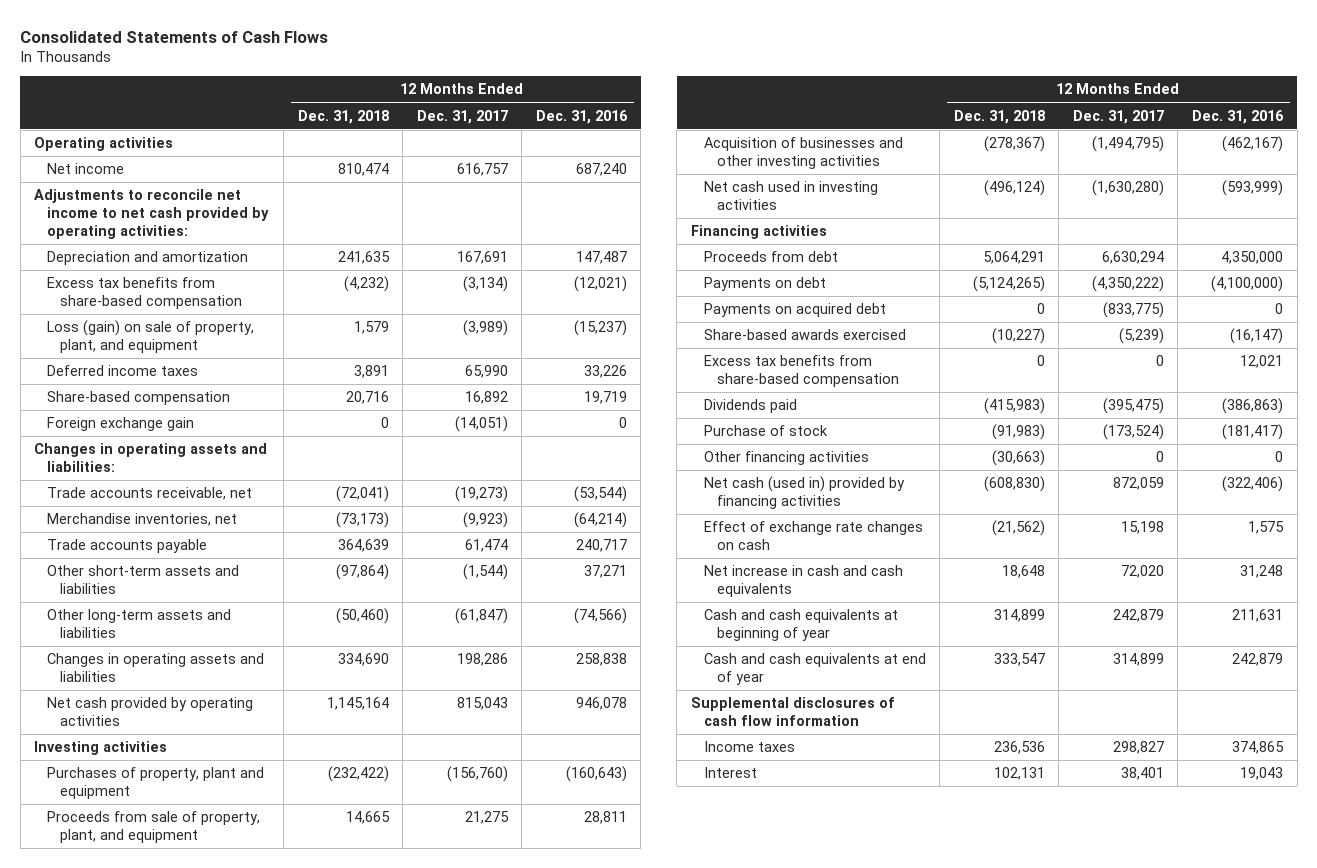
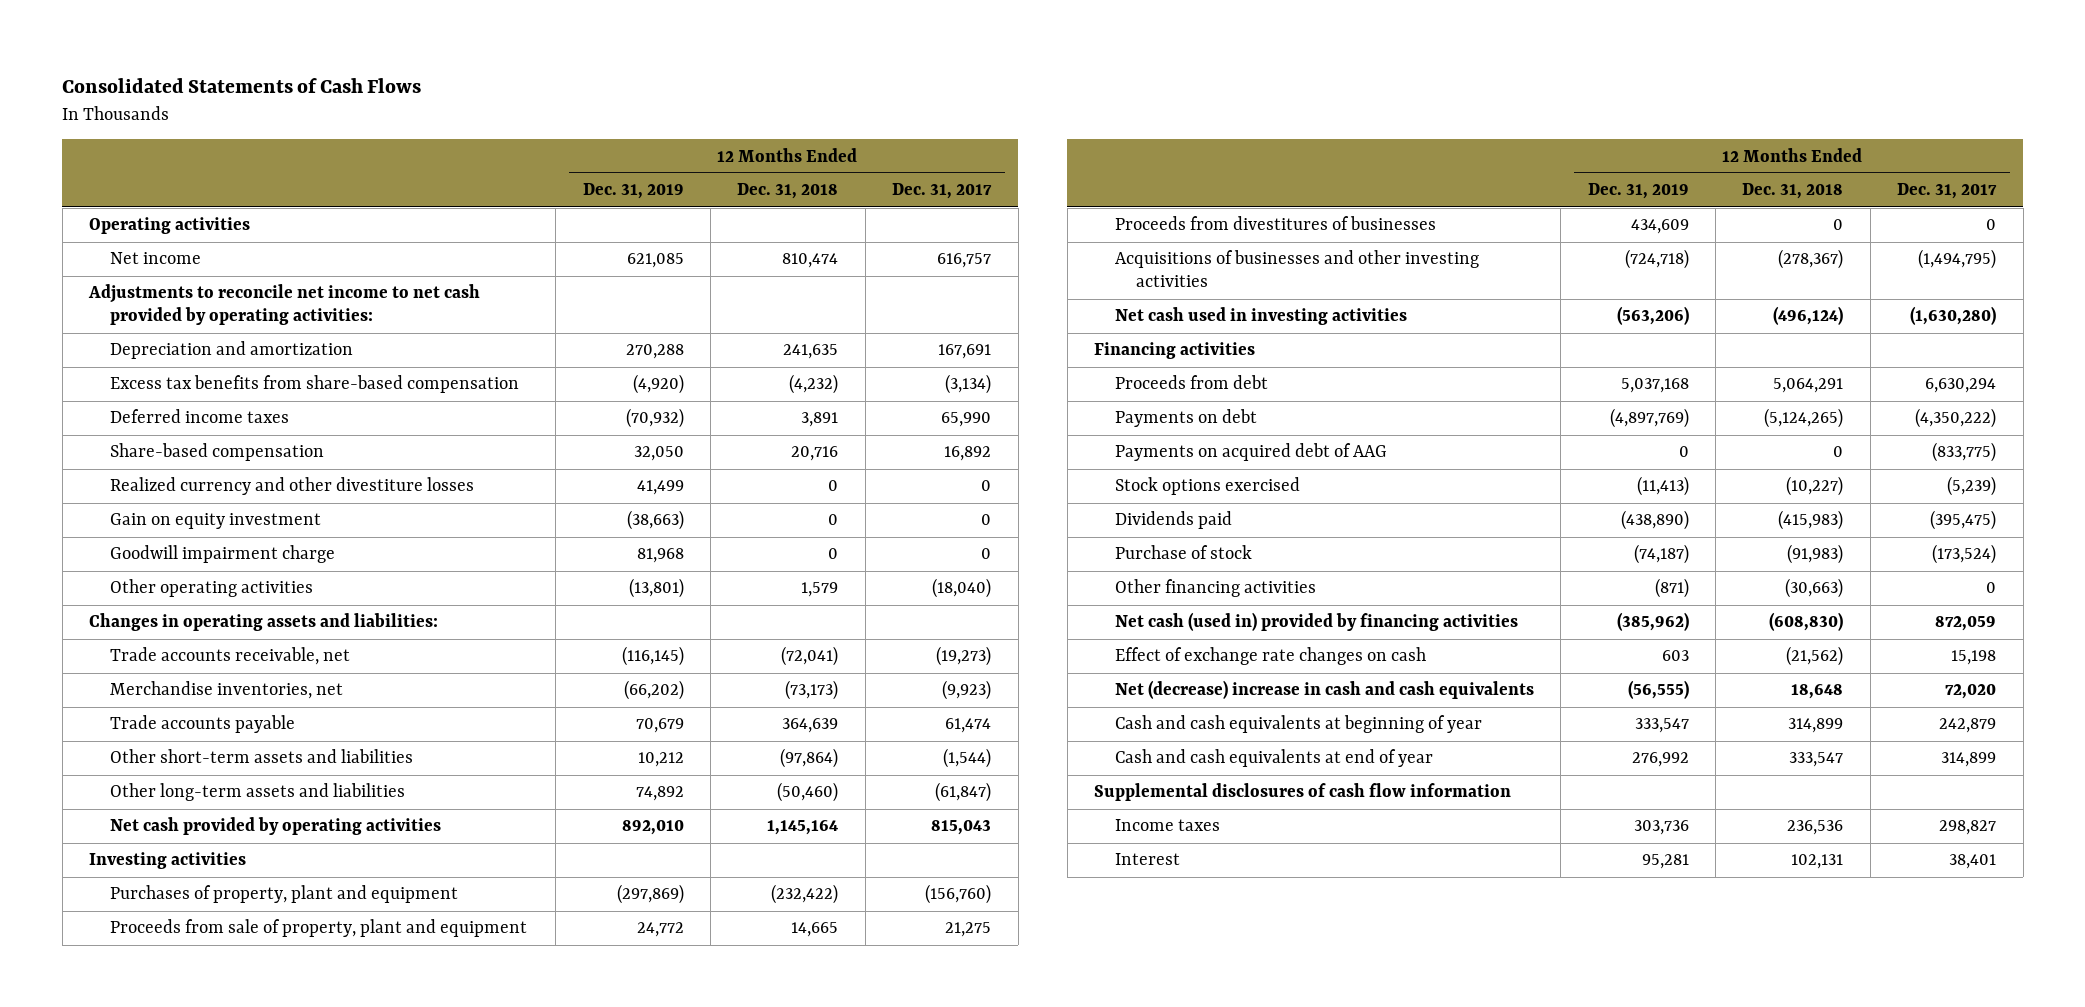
- | 12 Months Ended Dec. 31, 2018 | 12 Months Ended Dec. 31, 2017 | 12 Months Ended Dec. 31, 2016
+ | 12 Months Ended Dec. 31, 2019 | 12 Months Ended Dec. 31, 2018 | 12 Months Ended Dec. 31, 2017
- Loss (gain) on sale of property, plant, and equipment | 1,579 | (3,989) | (15,237)
- Foreign exchange gain | 0 | (14,051) | 0
+ Realized currency and other divestiture losses | 41,499 | 0 | 0
+ Gain on equity investment | (38,663) | 0 | 0
+ Goodwill impairment charge | 81,968 | 0 | 0
+ Other operating activities | (13,801) | 1,579 | (18,040)
- Changes in operating assets and liabilities | 334,690 | 198,286 | 258,838
- Proceeds from sale of property, plant, and equipment | 14,665 | 21,275 | 28,811
- Acquisition of businesses and other investing activities | (278,367) | (1,494,795) | (462,167)
+ Proceeds from sale of property, plant and equipment | 24,772 | 14,665 | 21,275
+ Proceeds from divestitures of businesses | 434,609 | 0 | 0
+ Acquisitions of businesses and other investing activities | (724,718) | (278,367) | (1,494,795)
- Payments on acquired debt | 0 | (833,775) | 0
- Share-based awards exercised | (10,227) | (5,239) | (16,147)
- Excess tax benefits from share-based compensation | 0 | 0 | 12,021
+ Payments on acquired debt of AAG | 0 | 0 | (833,775)
+ Stock options exercised | (11,413) | (10,227) | (5,239)
- Net increase in cash and cash equivalents | 18,648 | 72,020 | 31,248
+ Net (decrease) increase in cash and cash equivalents | (56,555) | 18,648 | 72,020

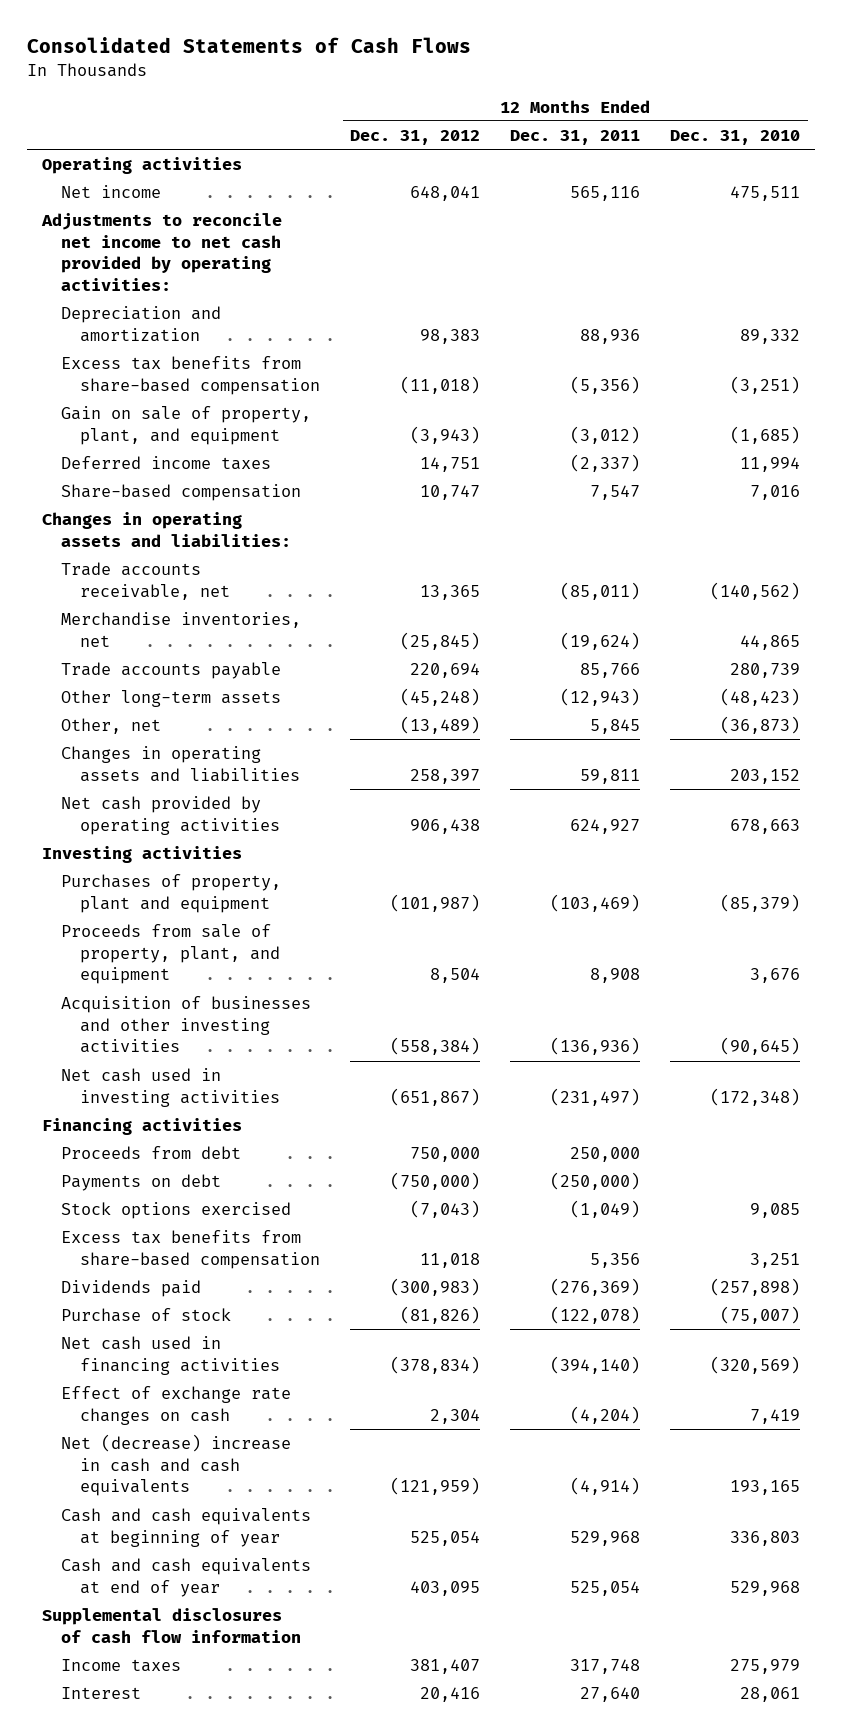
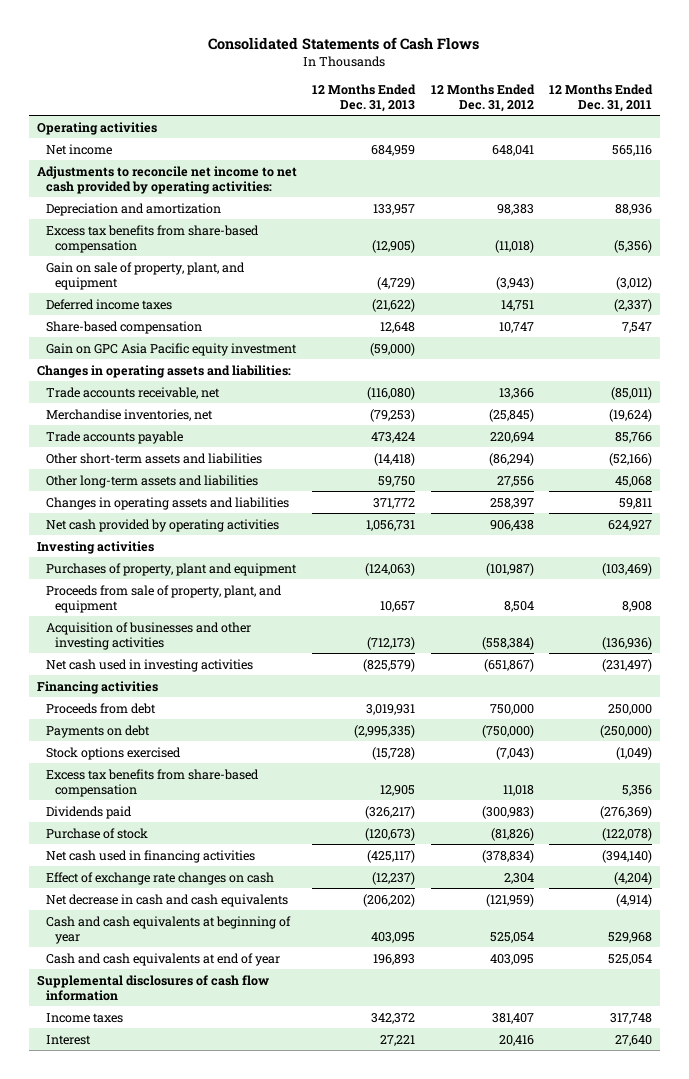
- | 12 Months Ended Dec. 31, 2012 | 12 Months Ended Dec. 31, 2011 | 12 Months Ended Dec. 31, 2010
+ | 12 Months Ended Dec. 31, 2013 | 12 Months Ended Dec. 31, 2012 | 12 Months Ended Dec. 31, 2011
+ Gain on GPC Asia Pacific equity investment | (59,000) | |
- Trade accounts receivable, net | 13,365 | (85,011) | (140,562)
+ Trade accounts receivable, net | (116,080) | 13,366 | (85,011)
- Other long-term assets | (45,248) | (12,943) | (48,423)
- Other, net | (13,489) | 5,845 | (36,873)
+ Other short-term assets and liabilities | (14,418) | (86,294) | (52,166)
+ Other long-term assets and liabilities | 59,750 | 27,556 | 45,068
- Net (decrease) increase in cash and cash equivalents | (121,959) | (4,914) | 193,165
+ Net decrease in cash and cash equivalents | (206,202) | (121,959) | (4,914)

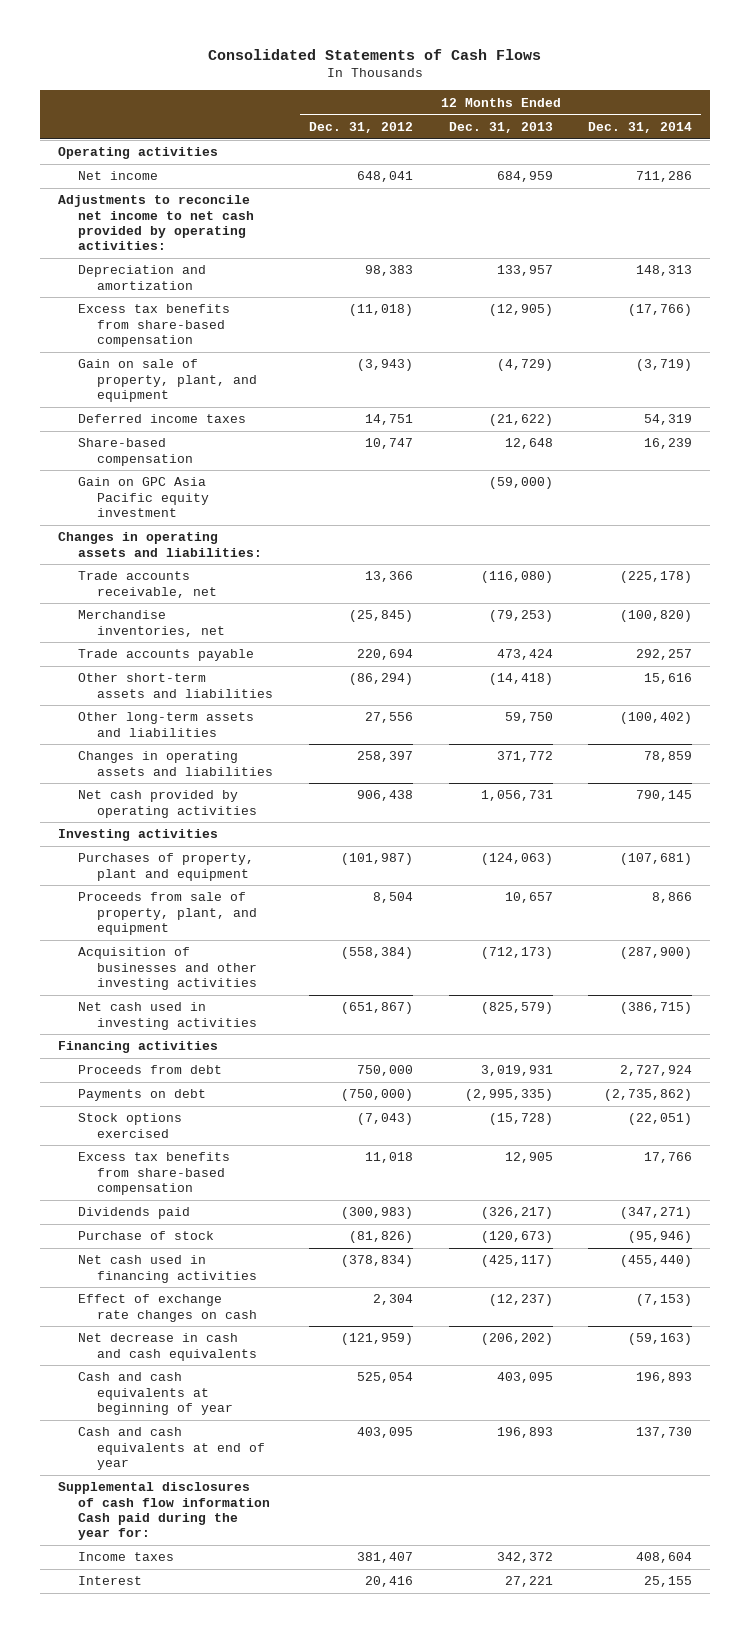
- | 12 Months Ended Dec. 31, 2013 | 12 Months Ended Dec. 31, 2012 | 12 Months Ended Dec. 31, 2011
+ | 12 Months Ended Dec. 31, 2012 | 12 Months Ended Dec. 31, 2013 | 12 Months Ended Dec. 31, 2014
- Supplemental disclosures of cash flow information
+ Supplemental disclosures of cash flow information Cash paid during the year for:

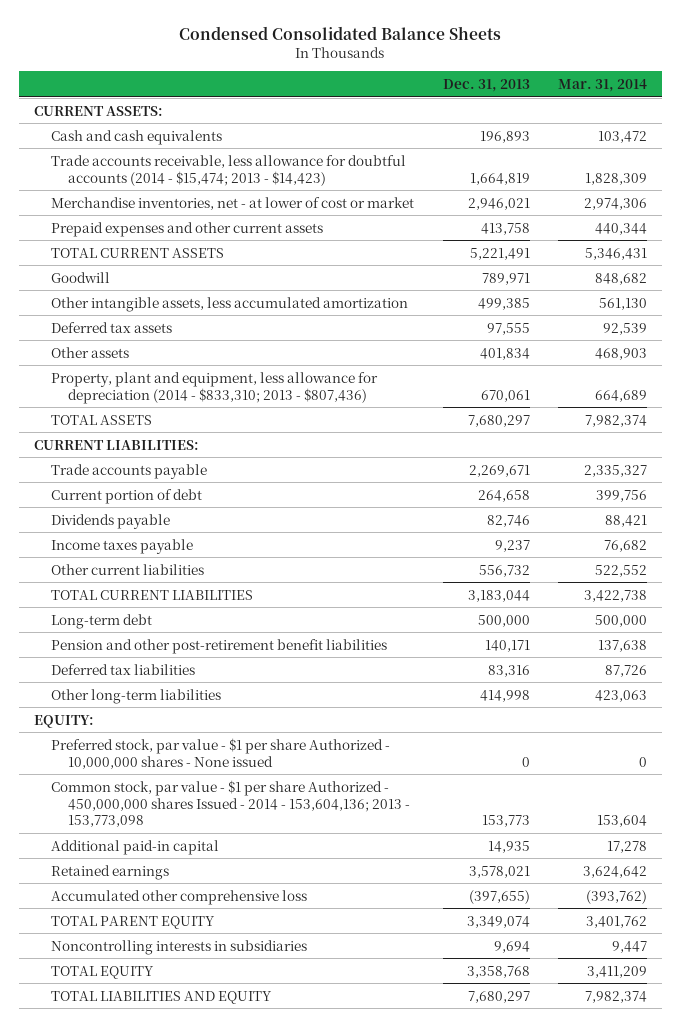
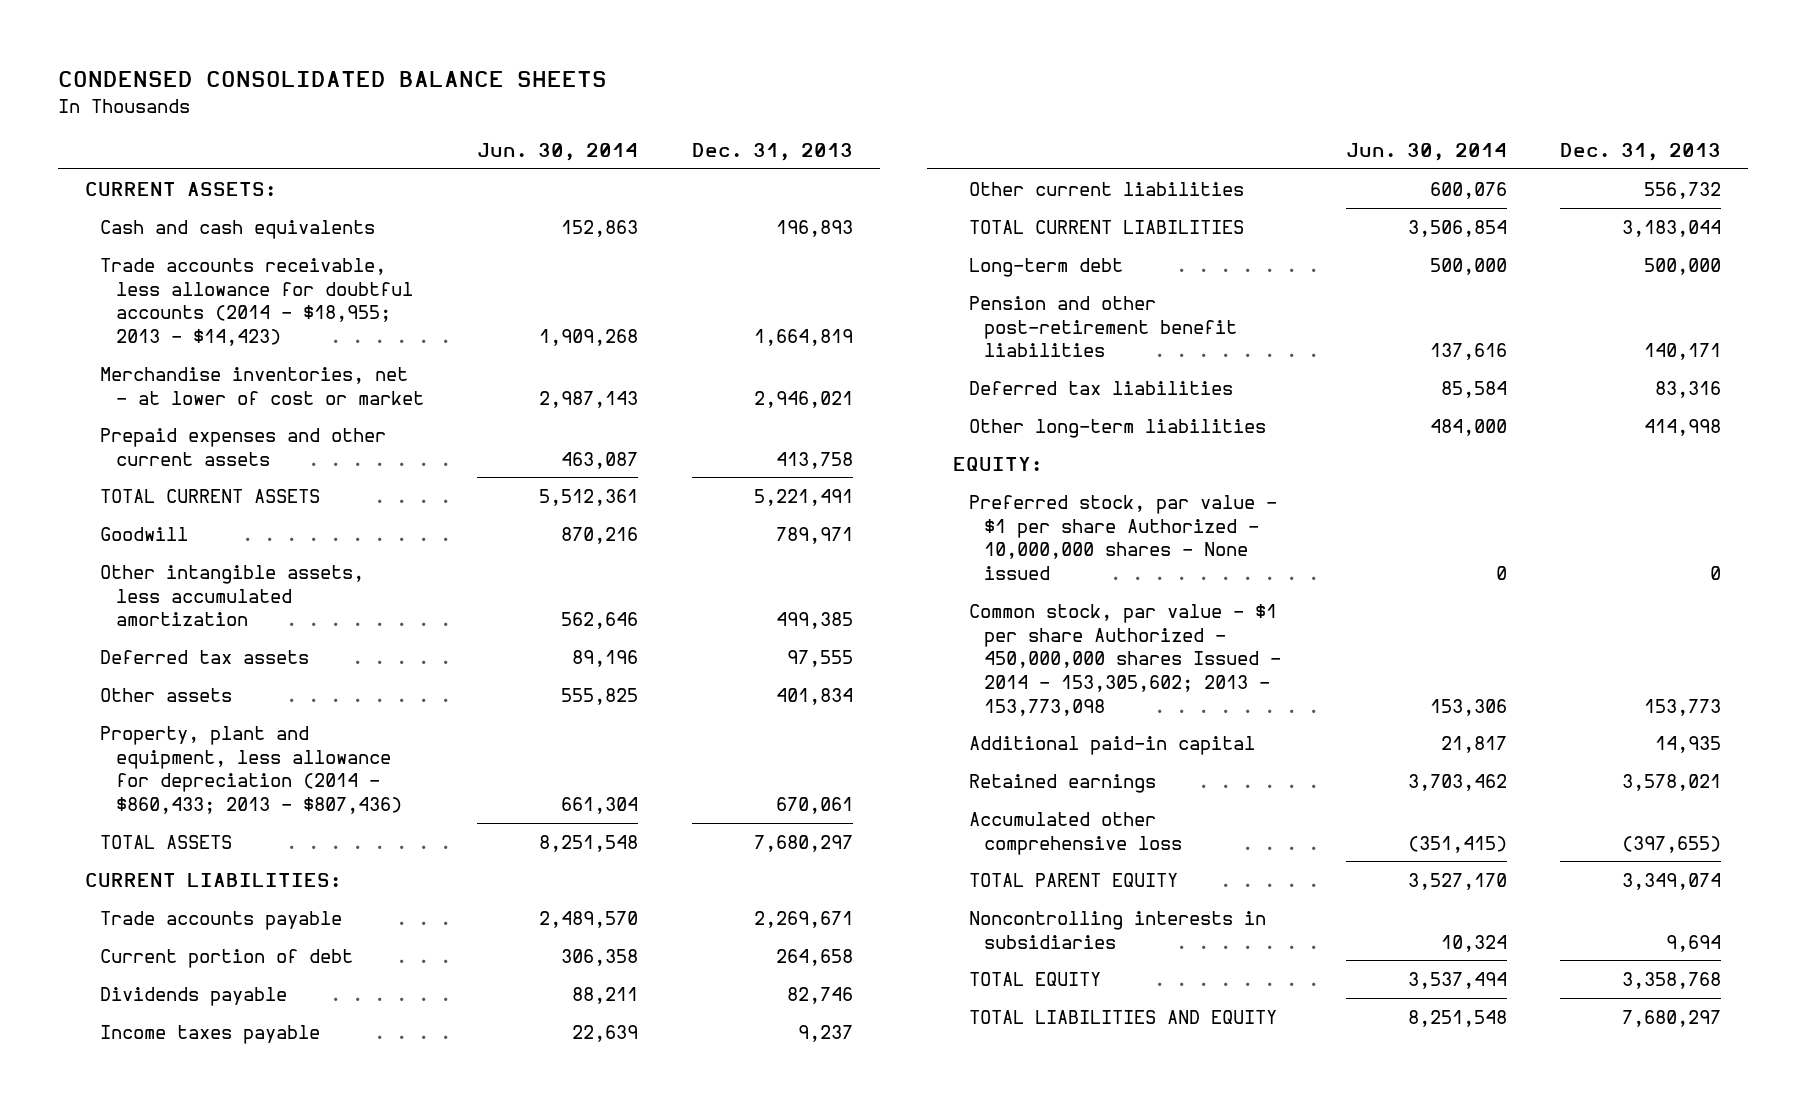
- Condensed Consolidated Balance Sheets
+ CONDENSED CONSOLIDATED BALANCE SHEETS
- | Dec. 31, 2013 | Mar. 31, 2014
+ | Jun. 30, 2014 | Dec. 31, 2013
- Trade accounts receivable, less allowance for doubtful accounts (2014 - $15,474; 2013 - $14,423) | 1,664,819 | 1,828,309
+ Trade accounts receivable, less allowance for doubtful accounts (2014 - $18,955; 2013 - $14,423) | 1,909,268 | 1,664,819
- Property, plant and equipment, less allowance for depreciation (2014 - $833,310; 2013 - $807,436) | 670,061 | 664,689
+ Property, plant and equipment, less allowance for depreciation (2014 - $860,433; 2013 - $807,436) | 661,304 | 670,061
- Common stock, par value - $1 per share Authorized - 450,000,000 shares Issued - 2014 - 153,604,136; 2013 - 153,773,098 | 153,773 | 153,604
+ Common stock, par value - $1 per share Authorized - 450,000,000 shares Issued - 2014 - 153,305,602; 2013 - 153,773,098 | 153,306 | 153,773

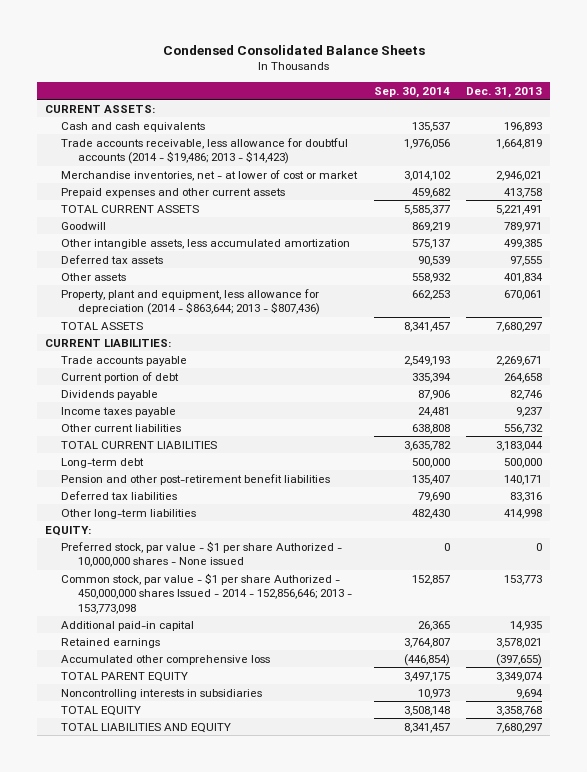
- CONDENSED CONSOLIDATED BALANCE SHEETS
+ Condensed Consolidated Balance Sheets
- | Jun. 30, 2014 | Dec. 31, 2013
+ | Sep. 30, 2014 | Dec. 31, 2013
- Trade accounts receivable, less allowance for doubtful accounts (2014 - $18,955; 2013 - $14,423) | 1,909,268 | 1,664,819
+ Trade accounts receivable, less allowance for doubtful accounts (2014 - $19,486; 2013 - $14,423) | 1,976,056 | 1,664,819
- Property, plant and equipment, less allowance for depreciation (2014 - $860,433; 2013 - $807,436) | 661,304 | 670,061
+ Property, plant and equipment, less allowance for depreciation (2014 - $863,644; 2013 - $807,436) | 662,253 | 670,061
- Common stock, par value - $1 per share Authorized - 450,000,000 shares Issued - 2014 - 153,305,602; 2013 - 153,773,098 | 153,306 | 153,773
+ Common stock, par value - $1 per share Authorized - 450,000,000 shares Issued - 2014 - 152,856,646; 2013 - 153,773,098 | 152,857 | 153,773

